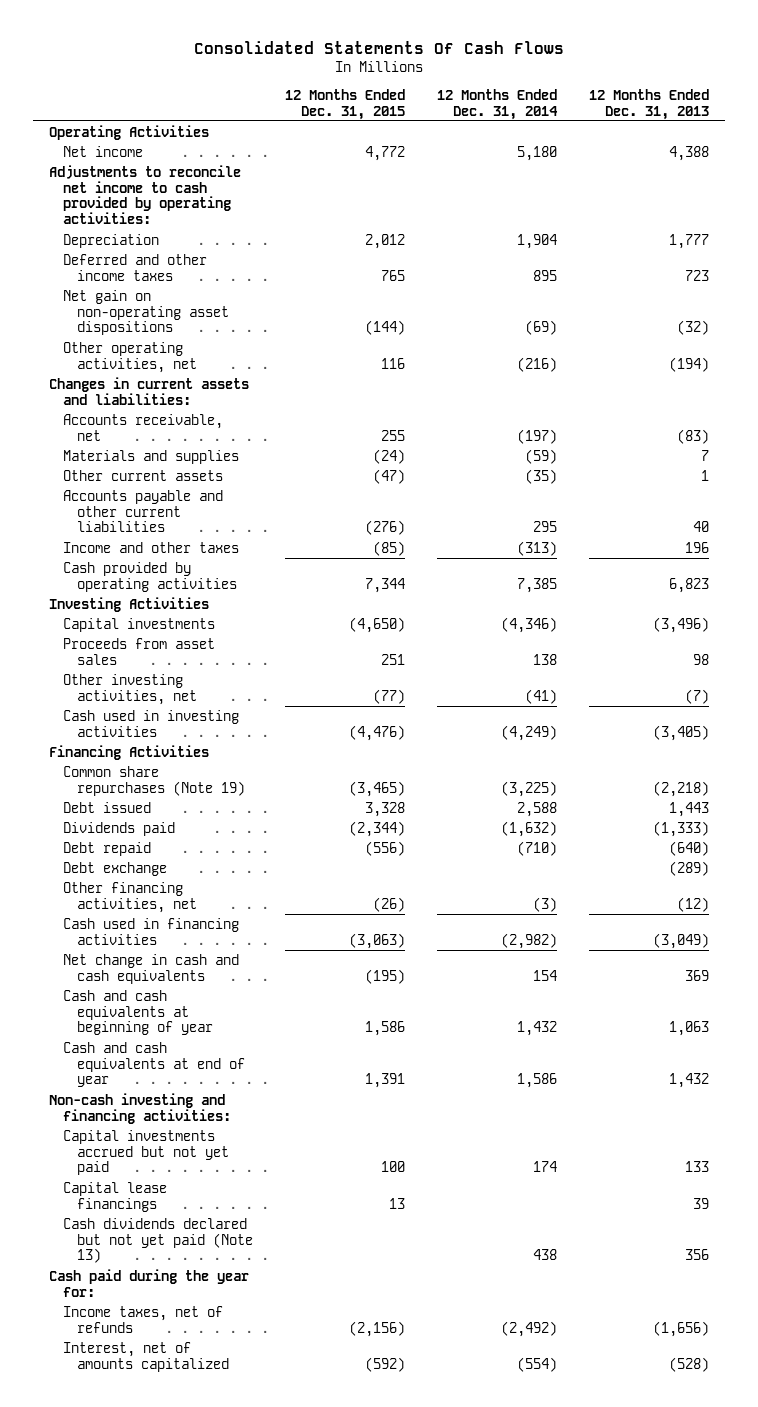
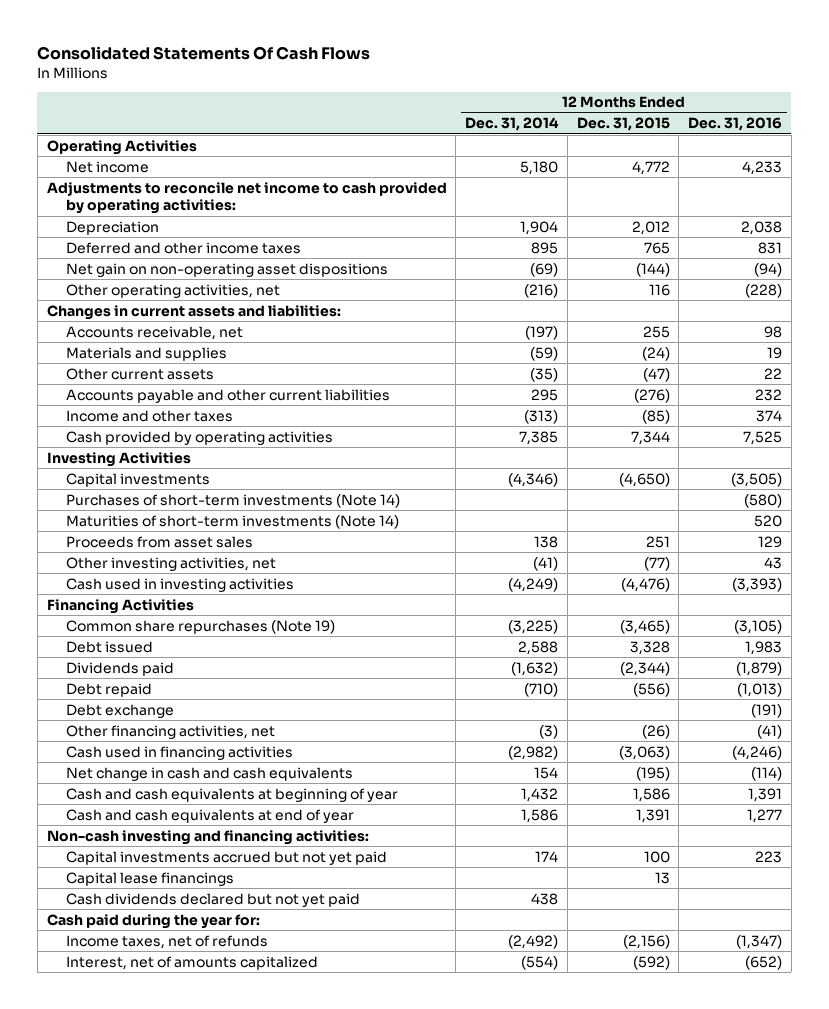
- | 12 Months Ended Dec. 31, 2015 | 12 Months Ended Dec. 31, 2014 | 12 Months Ended Dec. 31, 2013
+ | 12 Months Ended Dec. 31, 2014 | 12 Months Ended Dec. 31, 2015 | 12 Months Ended Dec. 31, 2016
+ Purchases of short-term investments (Note 14) | | | (580)
+ Maturities of short-term investments (Note 14) | | | 520
- Cash dividends declared but not yet paid (Note 13) | | 438 | 356
+ Cash dividends declared but not yet paid | 438 | |

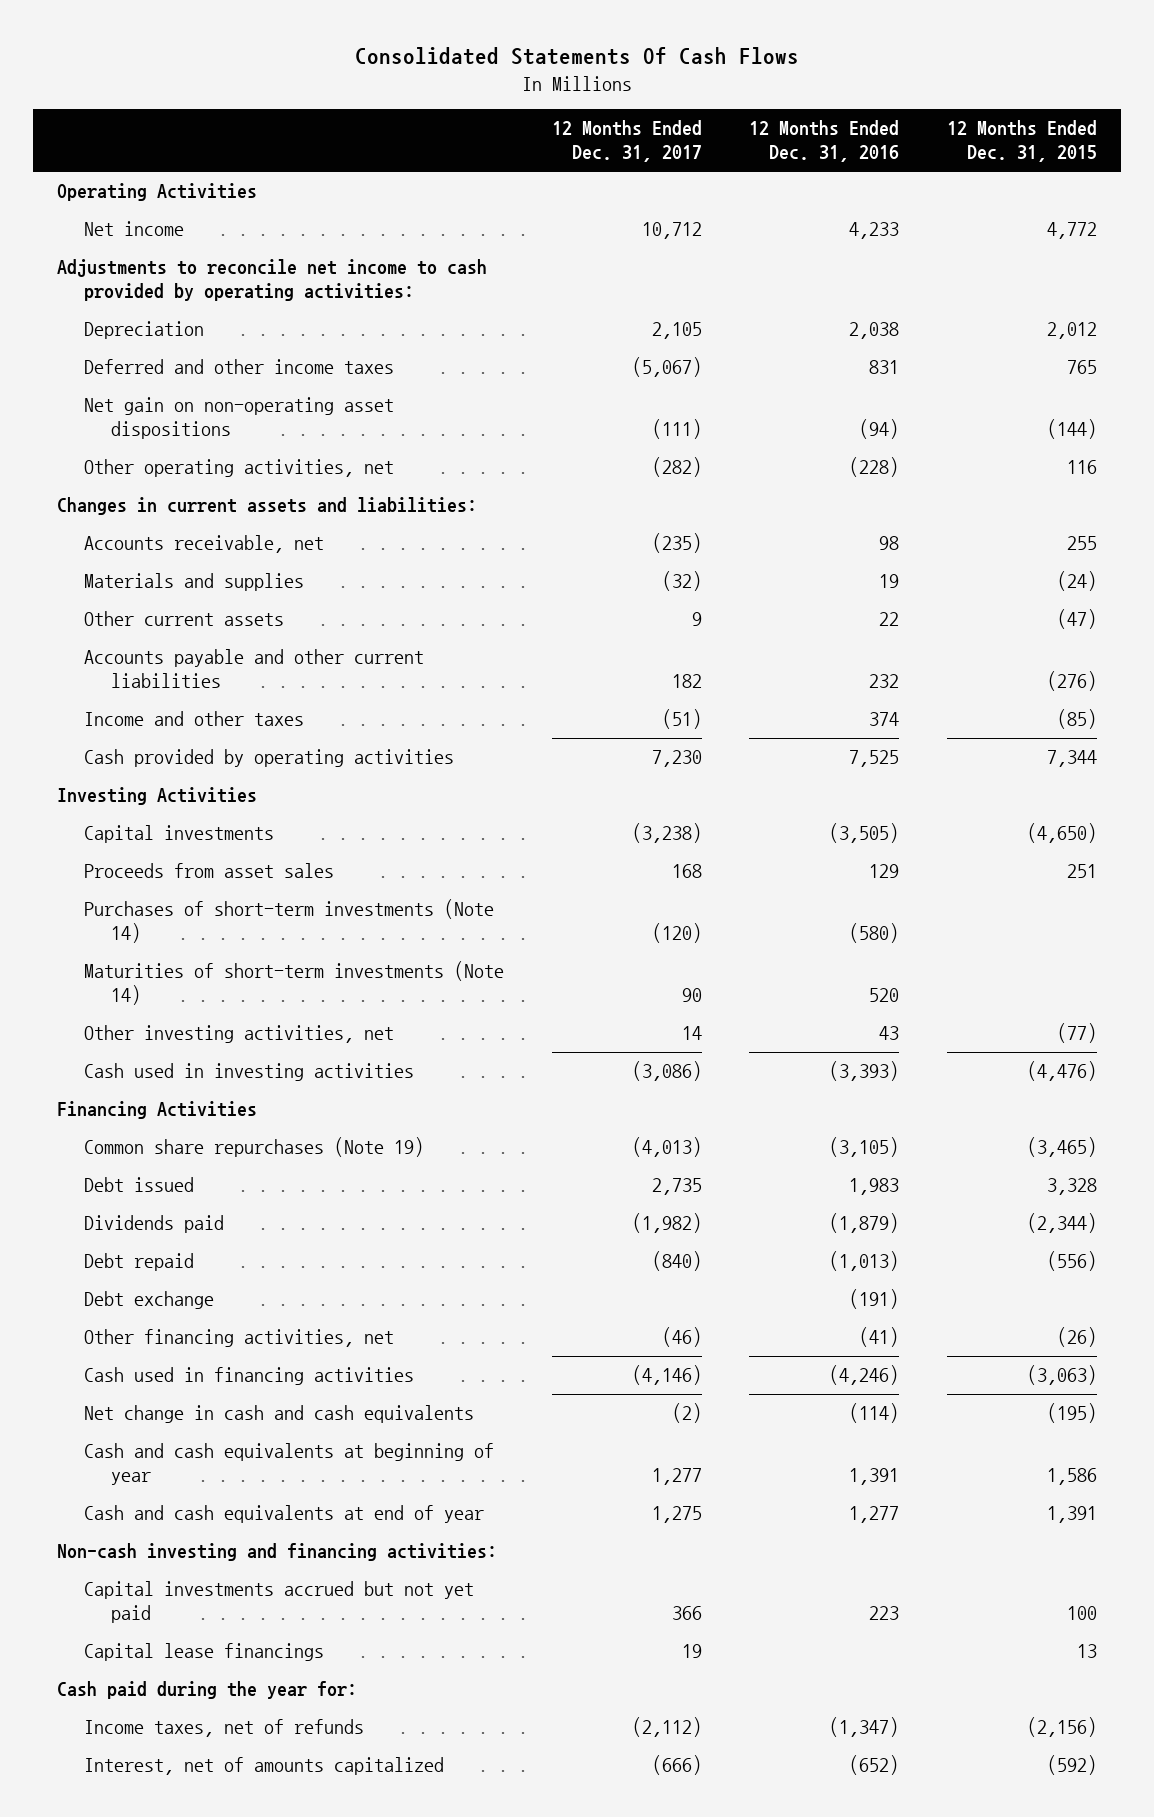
- | 12 Months Ended Dec. 31, 2014 | 12 Months Ended Dec. 31, 2015 | 12 Months Ended Dec. 31, 2016
+ | 12 Months Ended Dec. 31, 2017 | 12 Months Ended Dec. 31, 2016 | 12 Months Ended Dec. 31, 2015
moved up: Proceeds from asset sales | 168 | 129 | 251
- Cash dividends declared but not yet paid | 438 | |

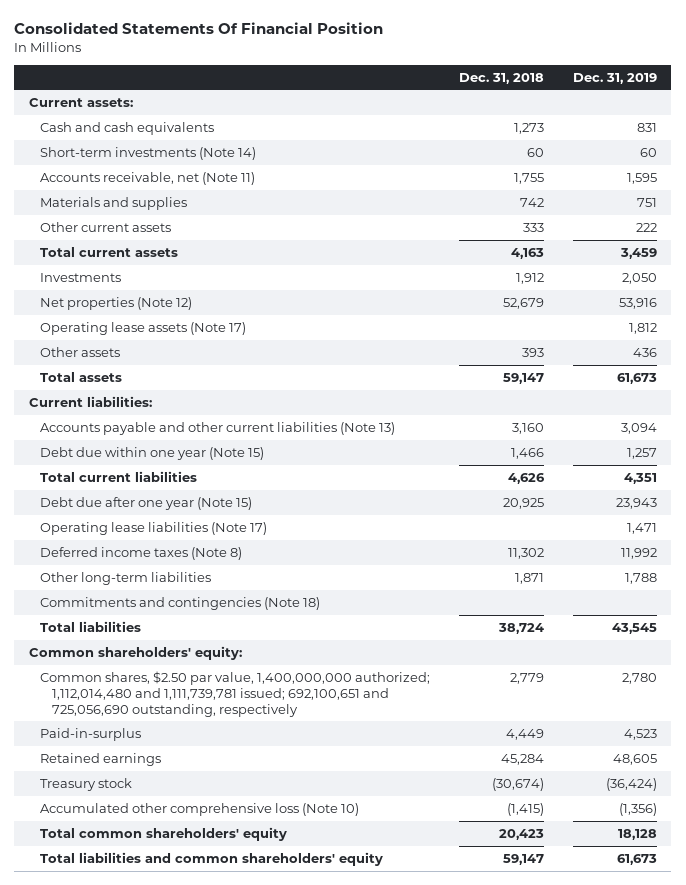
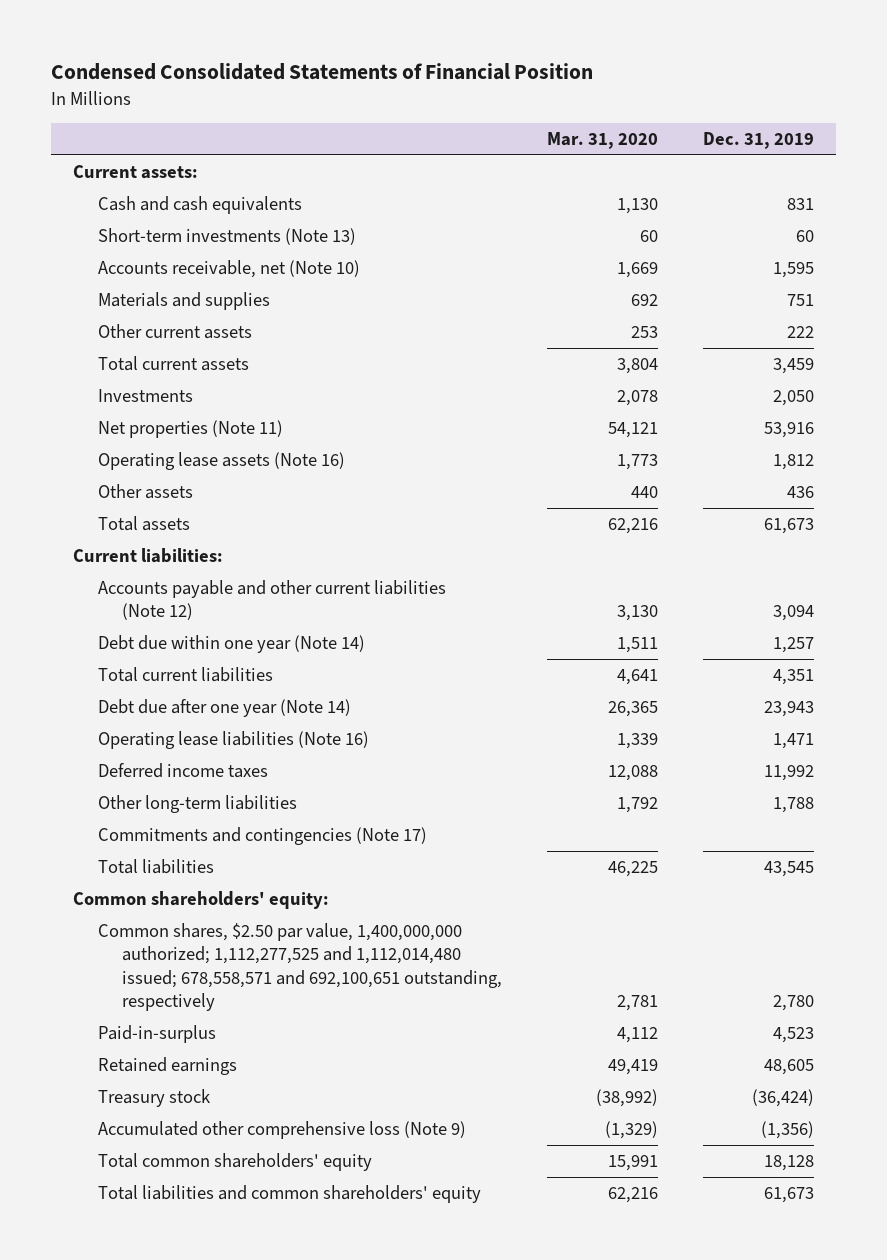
- Consolidated Statements Of Financial Position
+ Condensed Consolidated Statements of Financial Position
- | Dec. 31, 2018 | Dec. 31, 2019
+ | Mar. 31, 2020 | Dec. 31, 2019
- Short-term investments (Note 14) | 60 | 60
- Accounts receivable, net (Note 11) | 1,755 | 1,595
+ Short-term investments (Note 13) | 60 | 60
+ Accounts receivable, net (Note 10) | 1,669 | 1,595
- Net properties (Note 12) | 52,679 | 53,916
- Operating lease assets (Note 17) | | 1,812
+ Net properties (Note 11) | 54,121 | 53,916
+ Operating lease assets (Note 16) | 1,773 | 1,812
- Accounts payable and other current liabilities (Note 13) | 3,160 | 3,094
- Debt due within one year (Note 15) | 1,466 | 1,257
+ Accounts payable and other current liabilities (Note 12) | 3,130 | 3,094
+ Debt due within one year (Note 14) | 1,511 | 1,257
- Debt due after one year (Note 15) | 20,925 | 23,943
- Operating lease liabilities (Note 17) | | 1,471
- Deferred income taxes (Note 8) | 11,302 | 11,992
+ Debt due after one year (Note 14) | 26,365 | 23,943
+ Operating lease liabilities (Note 16) | 1,339 | 1,471
+ Deferred income taxes | 12,088 | 11,992
- Commitments and contingencies (Note 18)
+ Commitments and contingencies (Note 17)
- Common shares, $2.50 par value, 1,400,000,000 authorized; 1,112,014,480 and 1,111,739,781 issued; 692,100,651 and 725,056,690 outstanding, respectively | 2,779 | 2,780
+ Common shares, $2.50 par value, 1,400,000,000 authorized; 1,112,277,525 and 1,112,014,480 issued; 678,558,571 and 692,100,651 outstanding, respectively | 2,781 | 2,780
- Accumulated other comprehensive loss (Note 10) | (1,415) | (1,356)
+ Accumulated other comprehensive loss (Note 9) | (1,329) | (1,356)

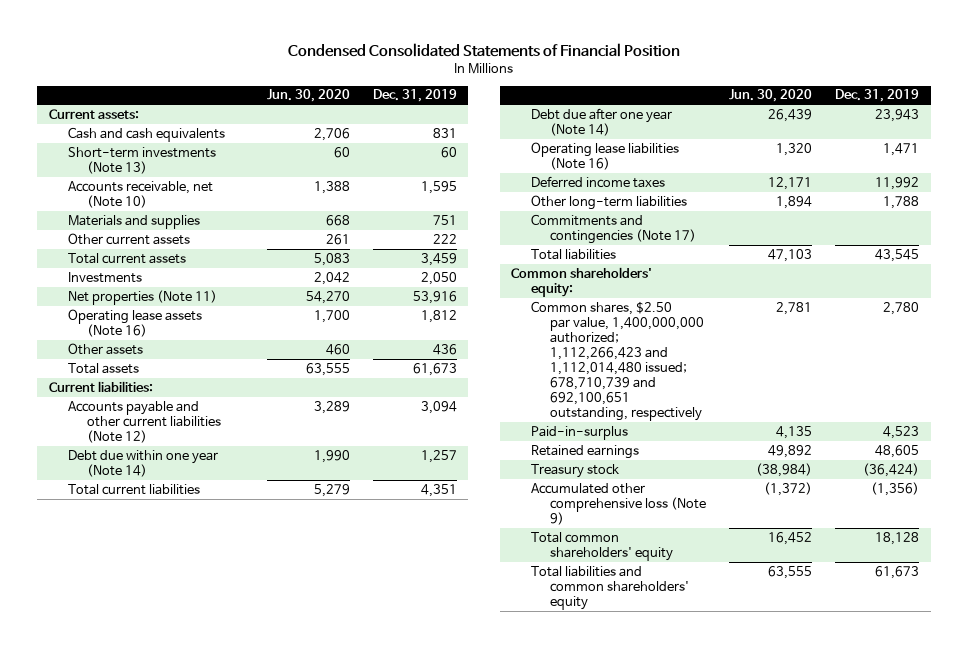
- | Mar. 31, 2020 | Dec. 31, 2019
+ | Jun. 30, 2020 | Dec. 31, 2019
- Common shares, $2.50 par value, 1,400,000,000 authorized; 1,112,277,525 and 1,112,014,480 issued; 678,558,571 and 692,100,651 outstanding, respectively | 2,781 | 2,780
+ Common shares, $2.50 par value, 1,400,000,000 authorized; 1,112,266,423 and 1,112,014,480 issued; 678,710,739 and 692,100,651 outstanding, respectively | 2,781 | 2,780

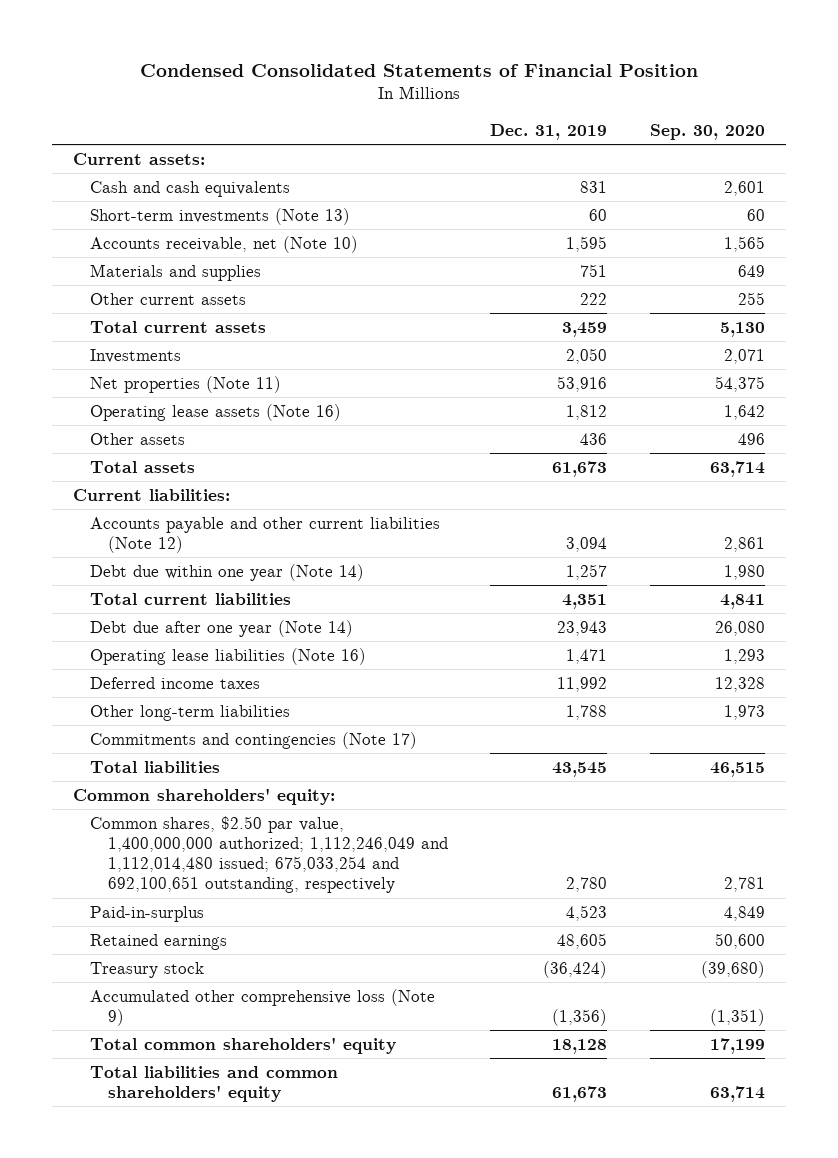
- | Jun. 30, 2020 | Dec. 31, 2019
+ | Dec. 31, 2019 | Sep. 30, 2020
- Common shares, $2.50 par value, 1,400,000,000 authorized; 1,112,266,423 and 1,112,014,480 issued; 678,710,739 and 692,100,651 outstanding, respectively | 2,781 | 2,780
+ Common shares, $2.50 par value, 1,400,000,000 authorized; 1,112,246,049 and 1,112,014,480 issued; 675,033,254 and 692,100,651 outstanding, respectively | 2,780 | 2,781

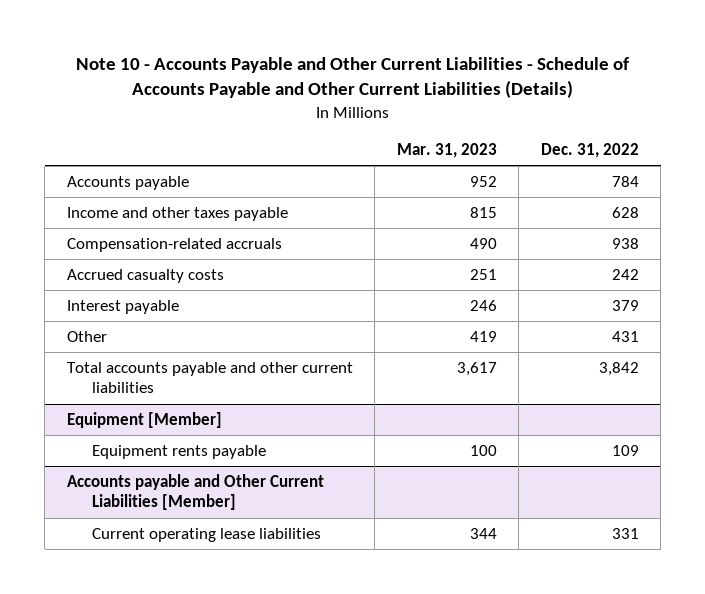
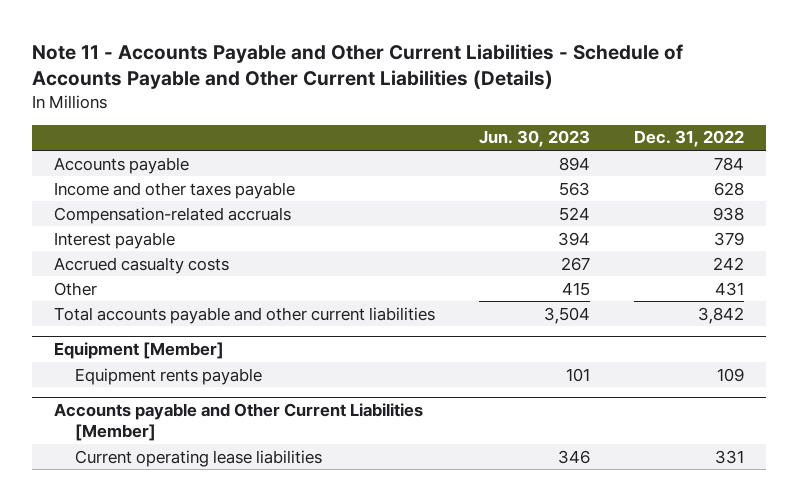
- Note 10 - Accounts Payable and Other Current Liabilities - Schedule of Accounts Payable and Other Current Liabilities (Details)
+ Note 11 - Accounts Payable and Other Current Liabilities - Schedule of Accounts Payable and Other Current Liabilities (Details)
- | Mar. 31, 2023 | Dec. 31, 2022
+ | Jun. 30, 2023 | Dec. 31, 2022
moved down: Accrued casualty costs | 267 | 242

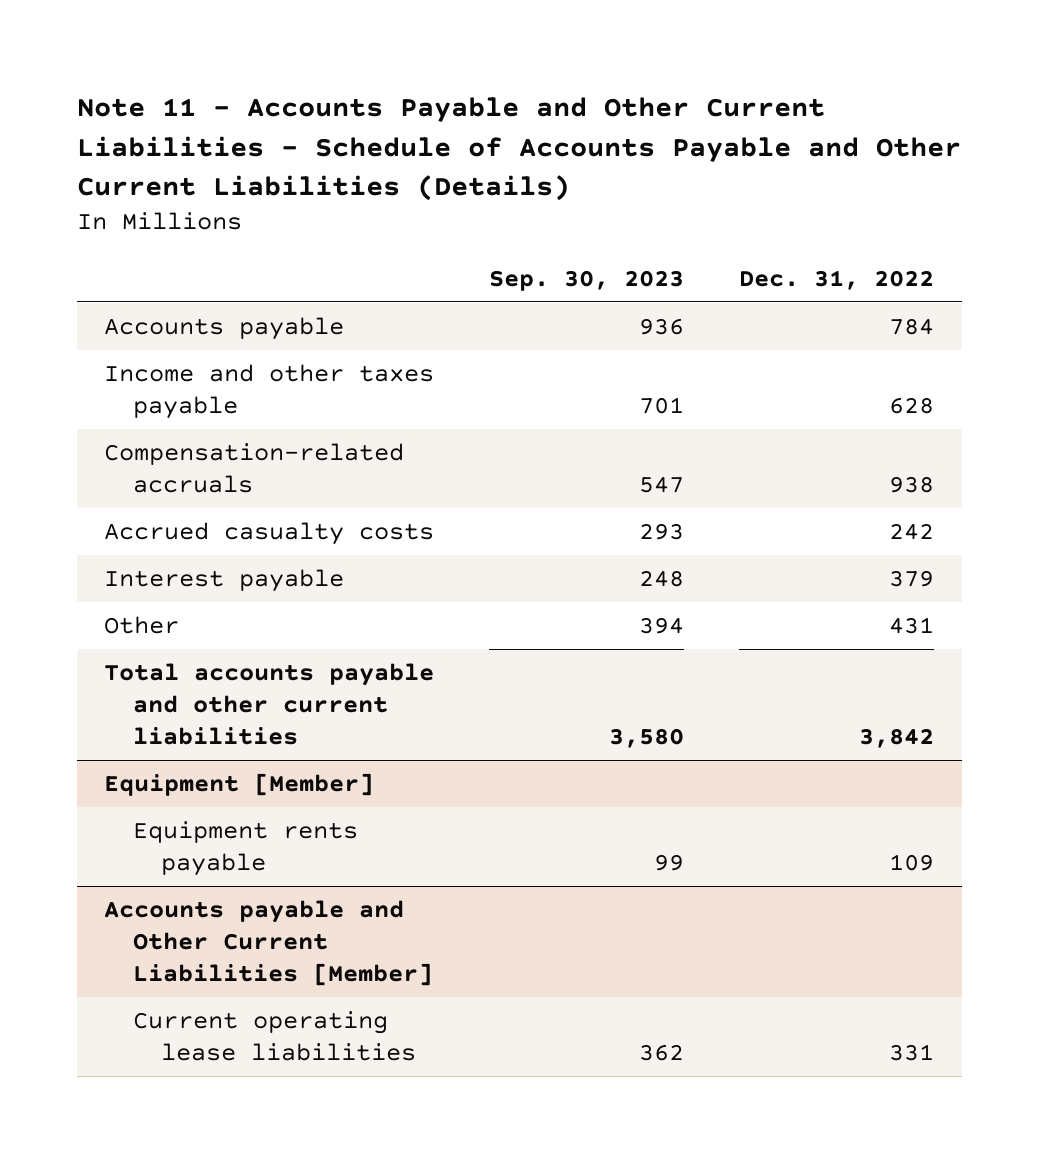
- | Jun. 30, 2023 | Dec. 31, 2022
+ | Sep. 30, 2023 | Dec. 31, 2022
moved down: Interest payable | 248 | 379

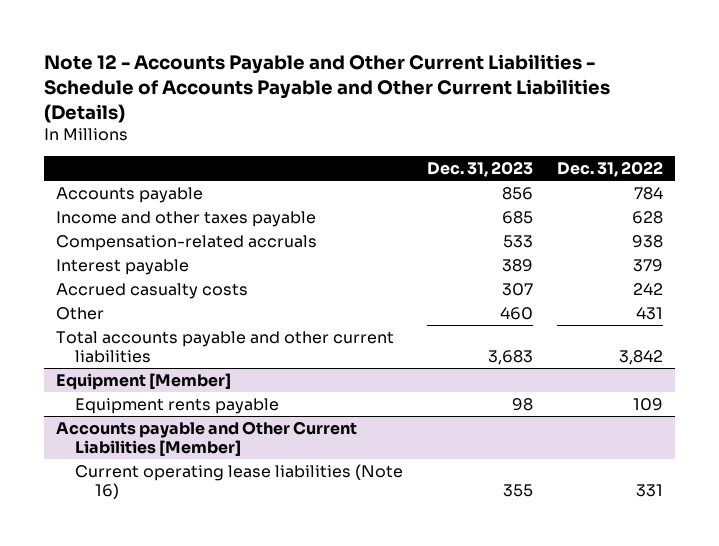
- Note 11 - Accounts Payable and Other Current Liabilities - Schedule of Accounts Payable and Other Current Liabilities (Details)
+ Note 12 - Accounts Payable and Other Current Liabilities - Schedule of Accounts Payable and Other Current Liabilities (Details)
- | Sep. 30, 2023 | Dec. 31, 2022
+ | Dec. 31, 2023 | Dec. 31, 2022
moved down: Accrued casualty costs | 307 | 242
@ Accounts payable and Other Current Liabilities [Member]
- Current operating lease liabilities | 362 | 331
+ Current operating lease liabilities (Note 16) | 355 | 331

